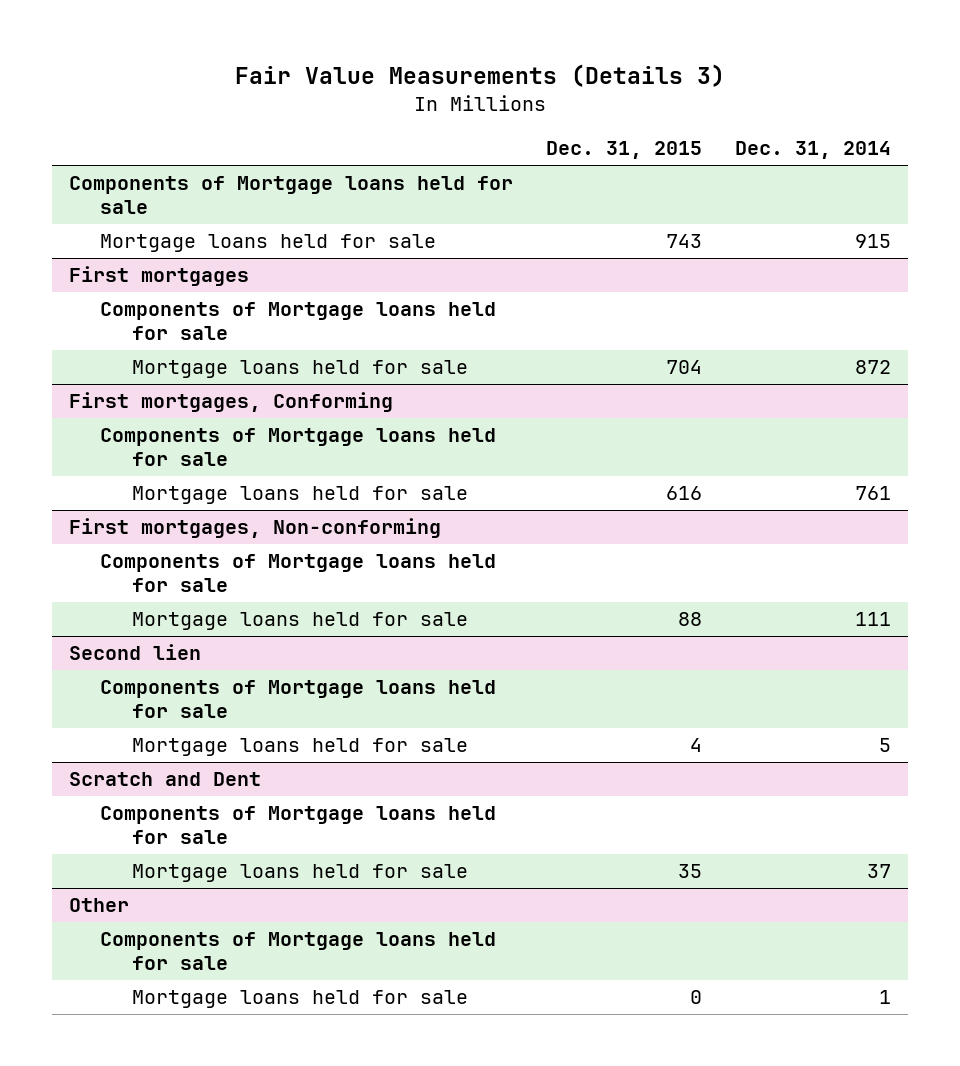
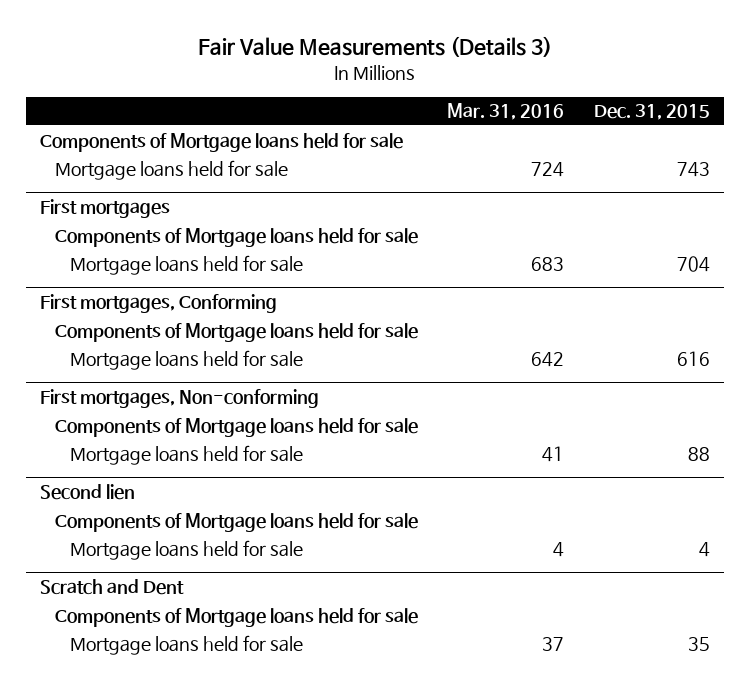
- | Dec. 31, 2015 | Dec. 31, 2014
+ | Mar. 31, 2016 | Dec. 31, 2015
- Other
- Components of Mortgage loans held for sale
- Mortgage loans held for sale | 0 | 1

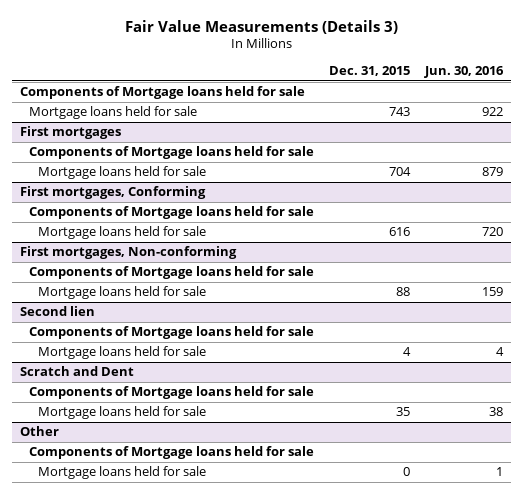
- | Mar. 31, 2016 | Dec. 31, 2015
+ | Dec. 31, 2015 | Jun. 30, 2016
+ Other
+ Components of Mortgage loans held for sale
+ Mortgage loans held for sale | 0 | 1

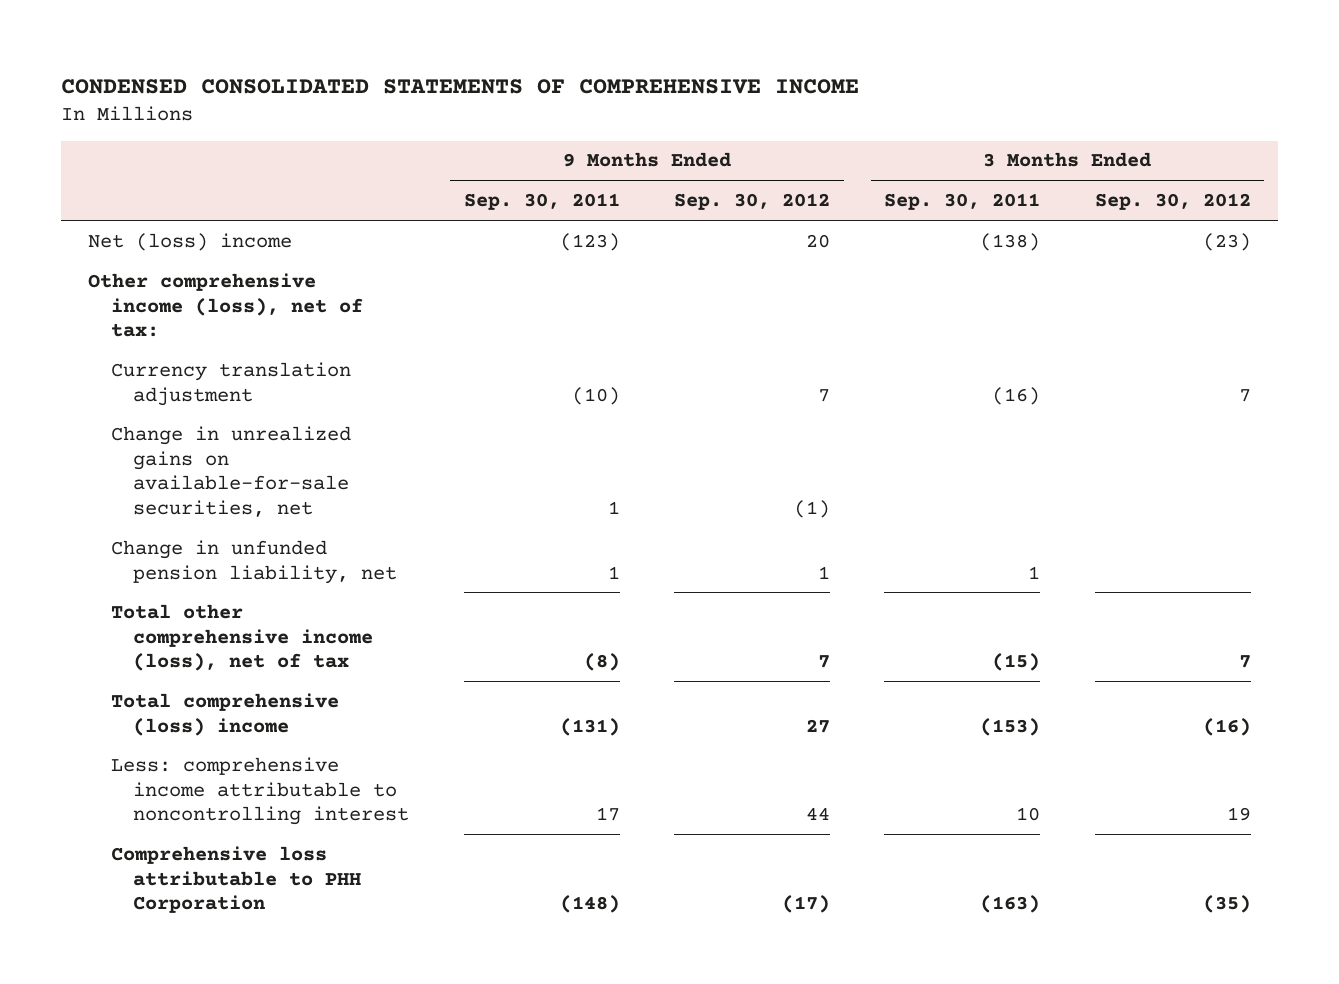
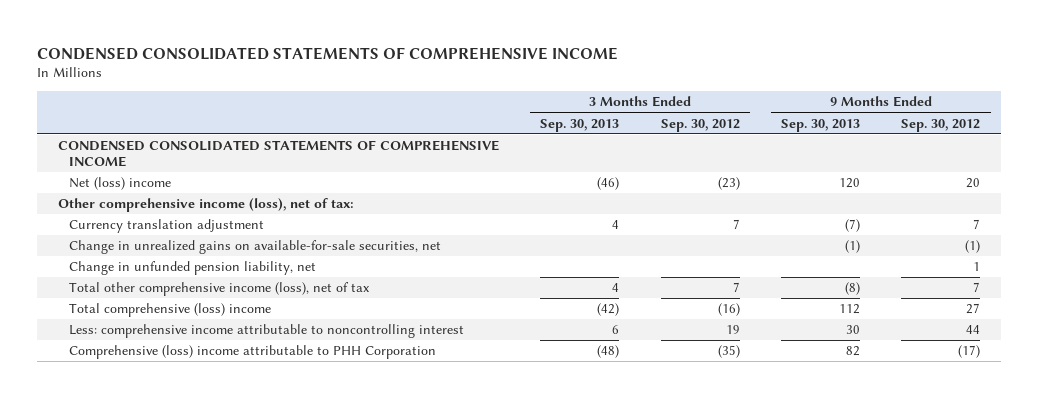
- | 9 Months Ended Sep. 30, 2011 | 9 Months Ended Sep. 30, 2012 | 3 Months Ended Sep. 30, 2011 | 3 Months Ended Sep. 30, 2012
+ | 3 Months Ended Sep. 30, 2013 | 3 Months Ended Sep. 30, 2012 | 9 Months Ended Sep. 30, 2013 | 9 Months Ended Sep. 30, 2012
+ CONDENSED CONSOLIDATED STATEMENTS OF COMPREHENSIVE INCOME
- Comprehensive loss attributable to PHH Corporation | (148) | (17) | (163) | (35)
+ Comprehensive (loss) income attributable to PHH Corporation | (48) | (35) | 82 | (17)

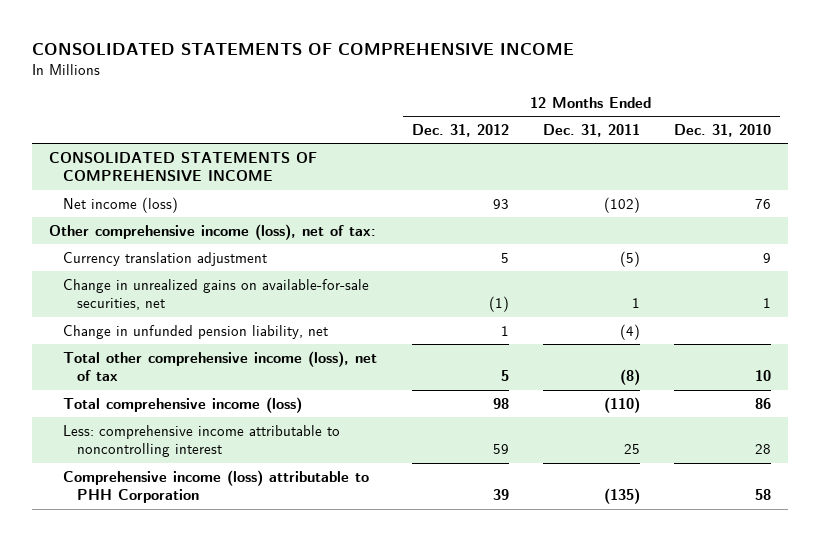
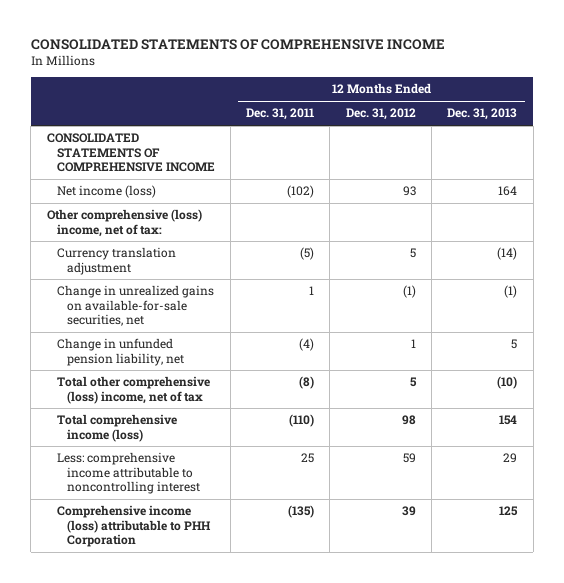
- | 12 Months Ended Dec. 31, 2012 | 12 Months Ended Dec. 31, 2011 | 12 Months Ended Dec. 31, 2010
+ | 12 Months Ended Dec. 31, 2011 | 12 Months Ended Dec. 31, 2012 | 12 Months Ended Dec. 31, 2013
- Other comprehensive income (loss), net of tax:
+ Other comprehensive (loss) income, net of tax:
- Total other comprehensive income (loss), net of tax | 5 | (8) | 10
+ Total other comprehensive (loss) income, net of tax | (8) | 5 | (10)

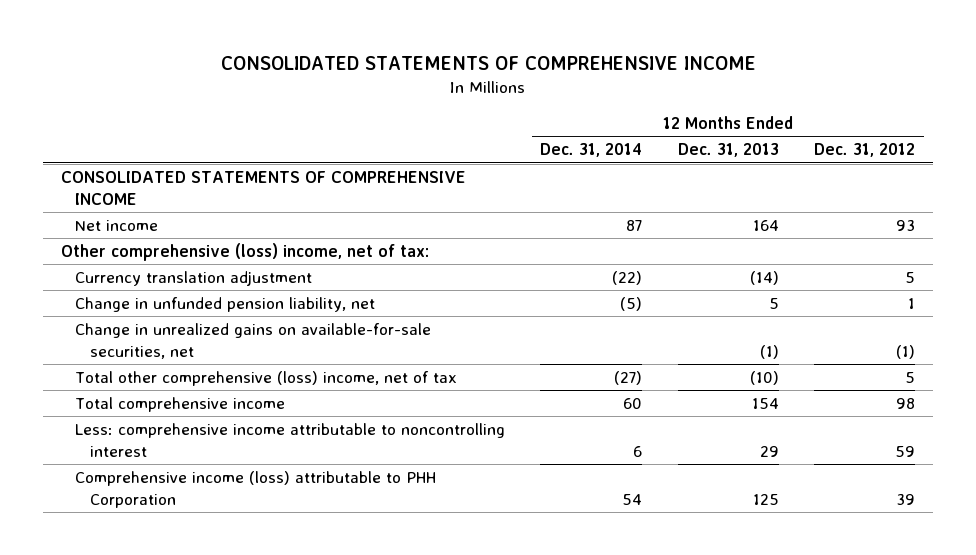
- | 12 Months Ended Dec. 31, 2011 | 12 Months Ended Dec. 31, 2012 | 12 Months Ended Dec. 31, 2013
+ | 12 Months Ended Dec. 31, 2014 | 12 Months Ended Dec. 31, 2013 | 12 Months Ended Dec. 31, 2012
- Net income (loss) | (102) | 93 | 164
+ Net income | 87 | 164 | 93
moved down: Change in unrealized gains on available-for-sale securities, net | | (1) | (1)
- Total comprehensive income (loss) | (110) | 98 | 154
+ Total comprehensive income | 60 | 154 | 98

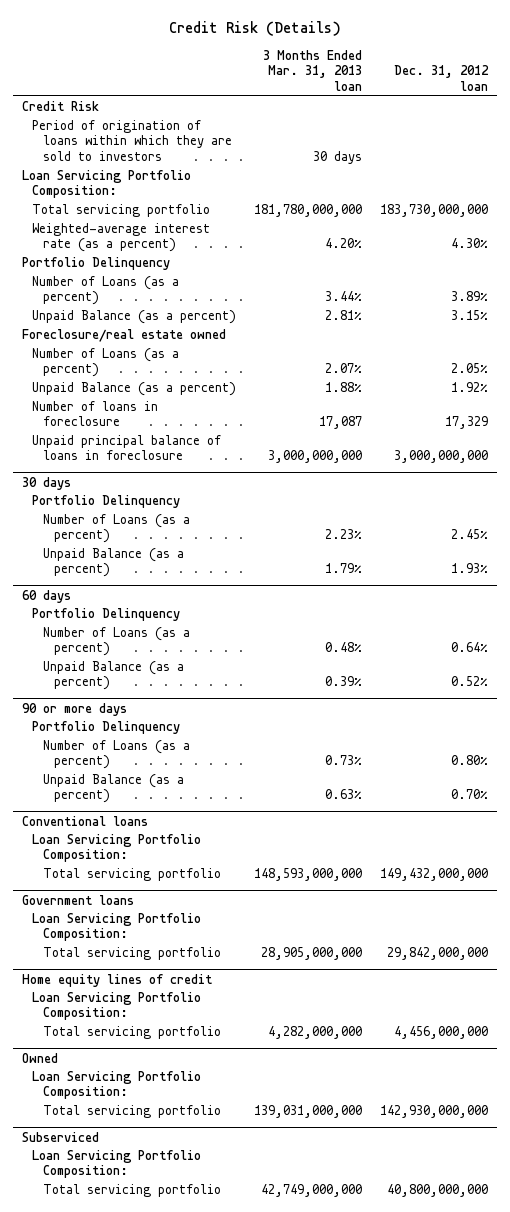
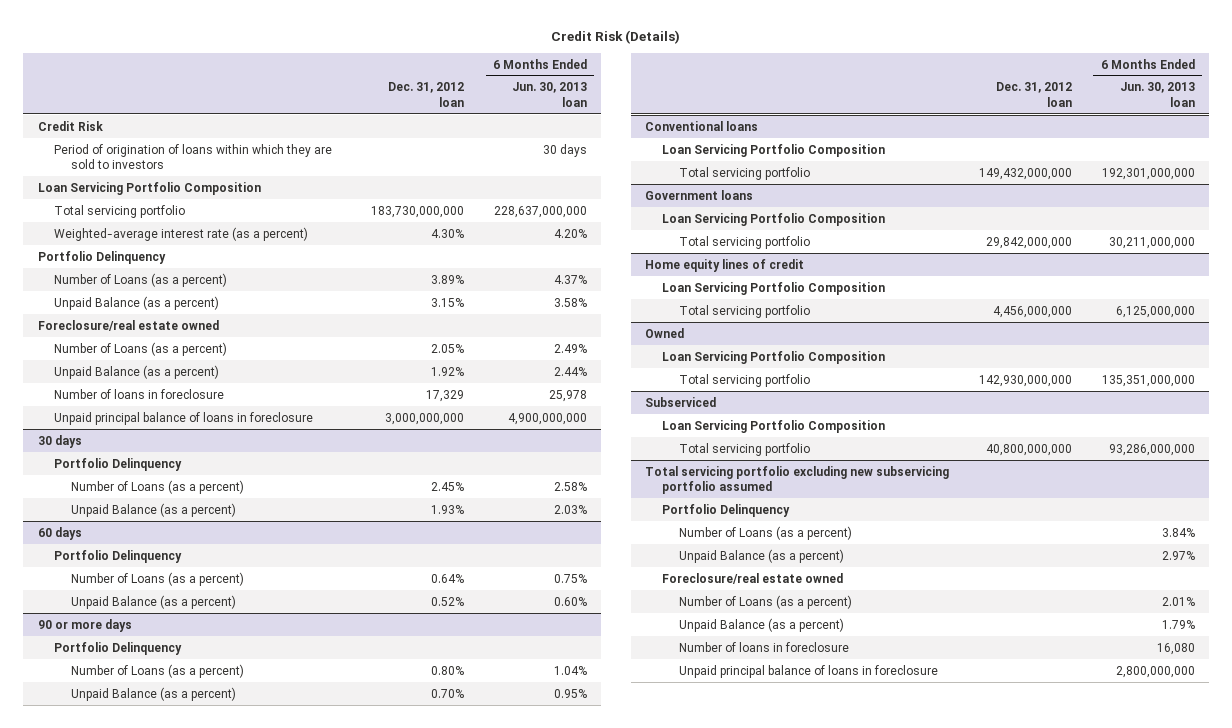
- | 3 Months Ended Mar. 31, 2013 loan | Dec. 31, 2012 loan
+ | Dec. 31, 2012 loan | 6 Months Ended Jun. 30, 2013 loan
- Loan Servicing Portfolio Composition:
+ Loan Servicing Portfolio Composition
@ Conventional loans
- Loan Servicing Portfolio Composition:
+ Loan Servicing Portfolio Composition
@ Government loans
- Loan Servicing Portfolio Composition:
+ Loan Servicing Portfolio Composition
@ Home equity lines of credit
- Loan Servicing Portfolio Composition:
+ Loan Servicing Portfolio Composition
@ Owned
- Loan Servicing Portfolio Composition:
+ Loan Servicing Portfolio Composition
@ Subserviced
- Loan Servicing Portfolio Composition:
+ Loan Servicing Portfolio Composition
+ Total servicing portfolio excluding new subservicing portfolio assumed
+ Portfolio Delinquency
+ Number of Loans (as a percent) | | 3.84%
+ Unpaid Balance (as a percent) | | 2.97%
+ Foreclosure/real estate owned
+ Number of Loans (as a percent) | | 2.01%
+ Unpaid Balance (as a percent) | | 1.79%
+ Number of loans in foreclosure | | 16,080
+ Unpaid principal balance of loans in foreclosure | | 2,800,000,000

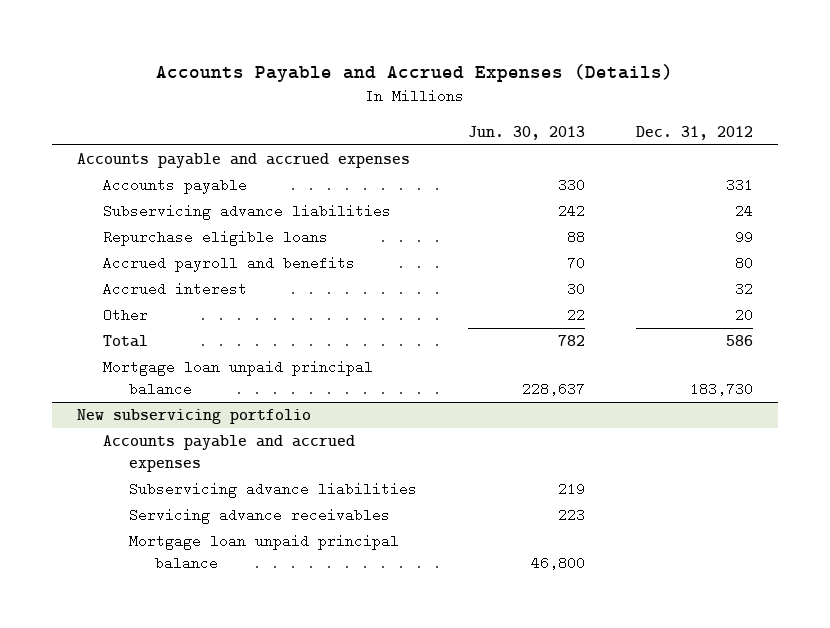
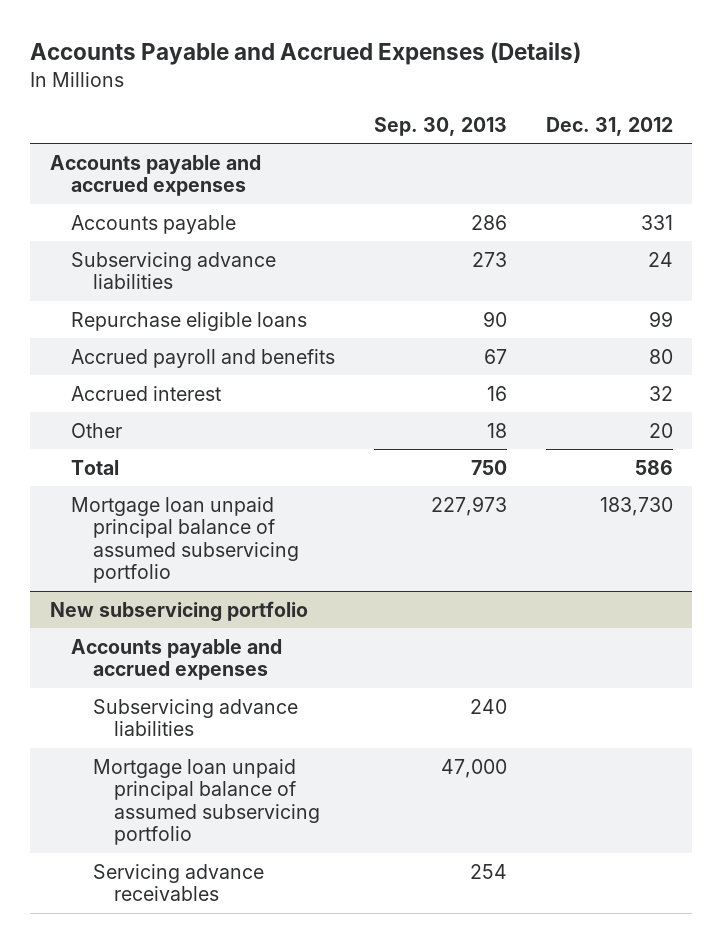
- | Jun. 30, 2013 | Dec. 31, 2012
+ | Sep. 30, 2013 | Dec. 31, 2012
- Mortgage loan unpaid principal balance | 228,637 | 183,730
+ Mortgage loan unpaid principal balance of assumed subservicing portfolio | 227,973 | 183,730
@ New subservicing portfolio
+ Mortgage loan unpaid principal balance of assumed subservicing portfolio | 47,000 |
- Mortgage loan unpaid principal balance | 46,800 |

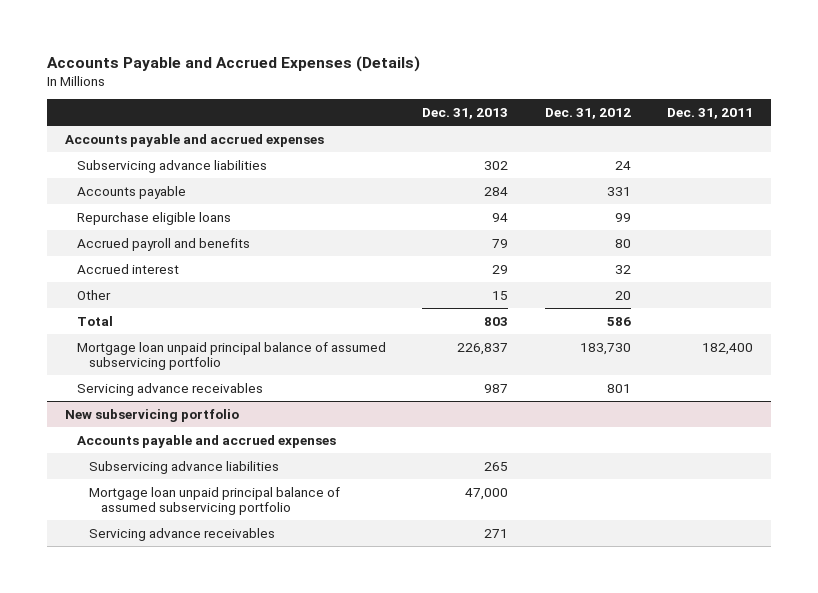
- | Sep. 30, 2013 | Dec. 31, 2012
+ | Dec. 31, 2013 | Dec. 31, 2012 | Dec. 31, 2011
moved down: Accounts payable | 284 | 331 |
+ Servicing advance receivables | 987 | 801 |

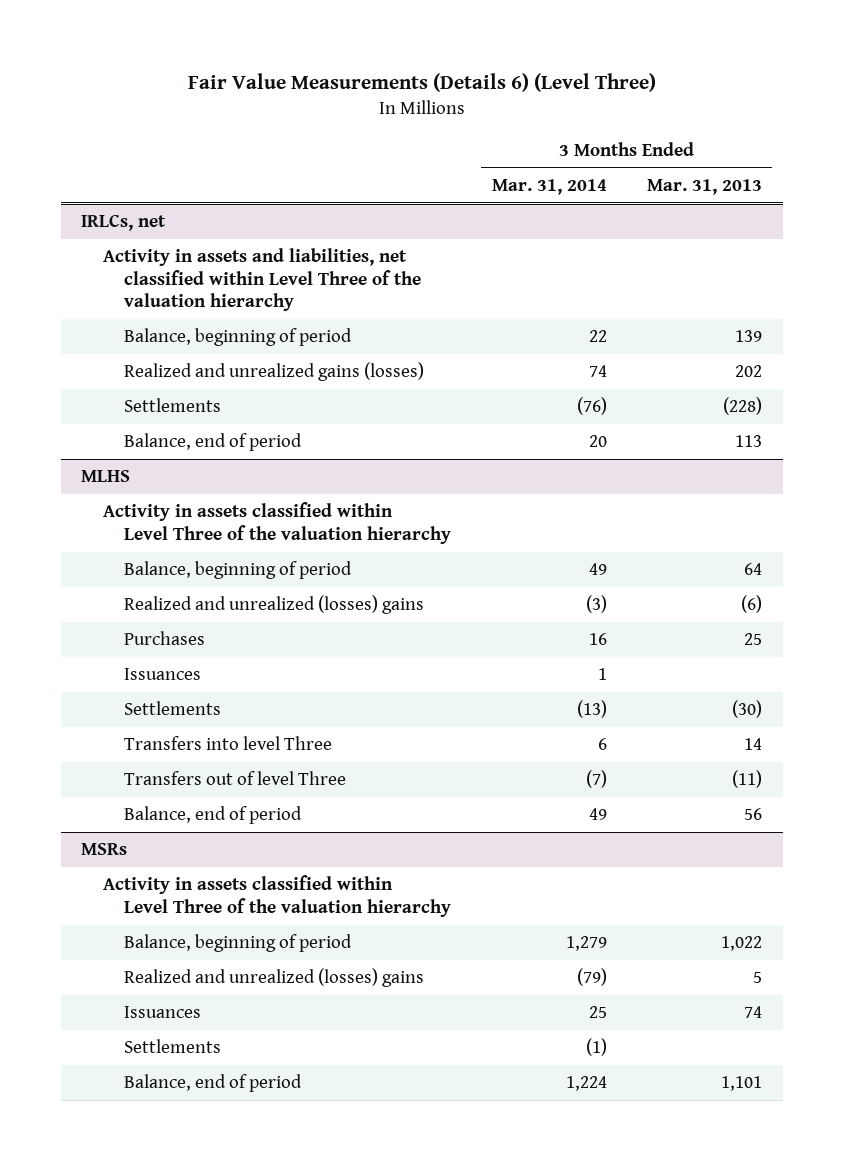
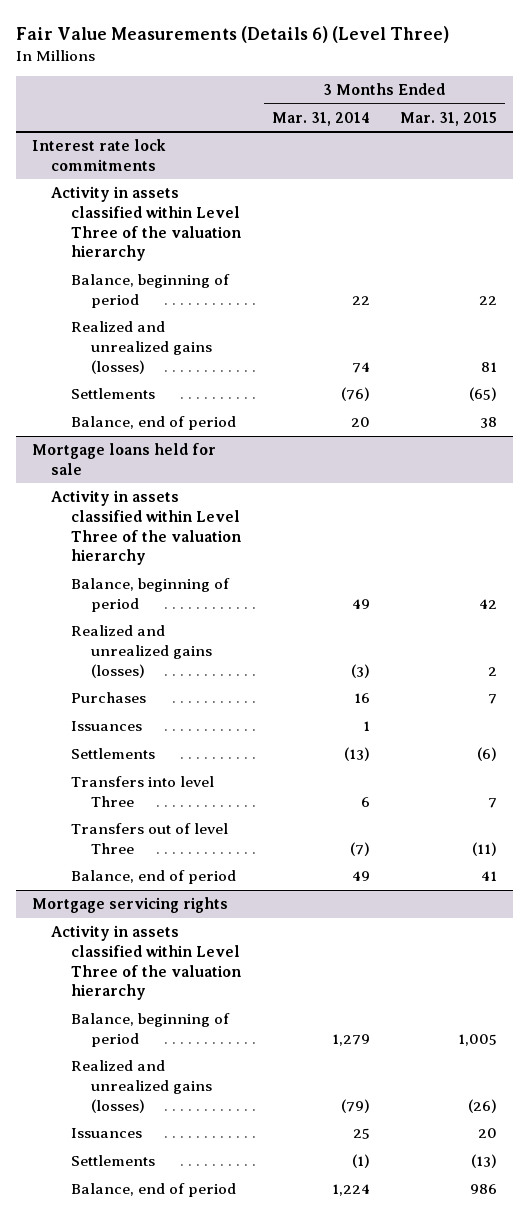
- | 3 Months Ended Mar. 31, 2014 | 3 Months Ended Mar. 31, 2013
+ | 3 Months Ended Mar. 31, 2014 | 3 Months Ended Mar. 31, 2015
- IRLCs, net
- Activity in assets and liabilities, net classified within Level Three of the valuation hierarchy
+ Interest rate lock commitments
+ Activity in assets classified within Level Three of the valuation hierarchy
- MLHS
+ Mortgage loans held for sale
- Realized and unrealized (losses) gains | (3) | (6)
+ Realized and unrealized gains (losses) | (3) | 2
- MSRs
+ Mortgage servicing rights
- Realized and unrealized (losses) gains | (79) | 5
+ Realized and unrealized gains (losses) | (79) | (26)

